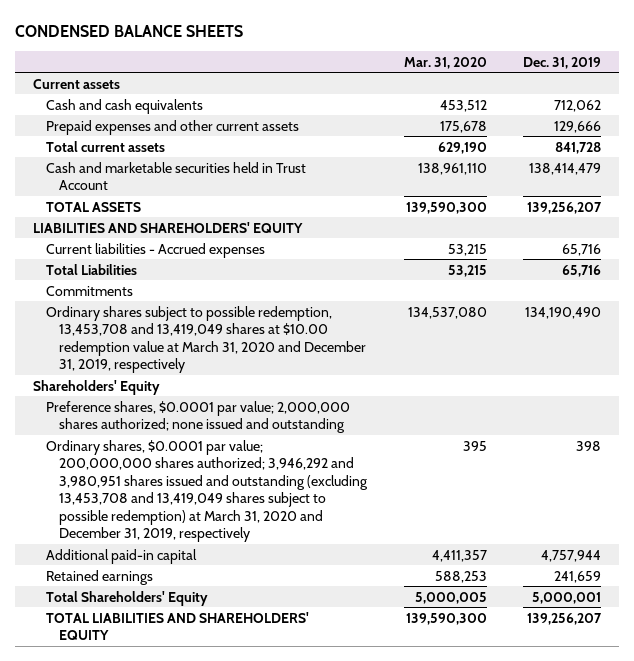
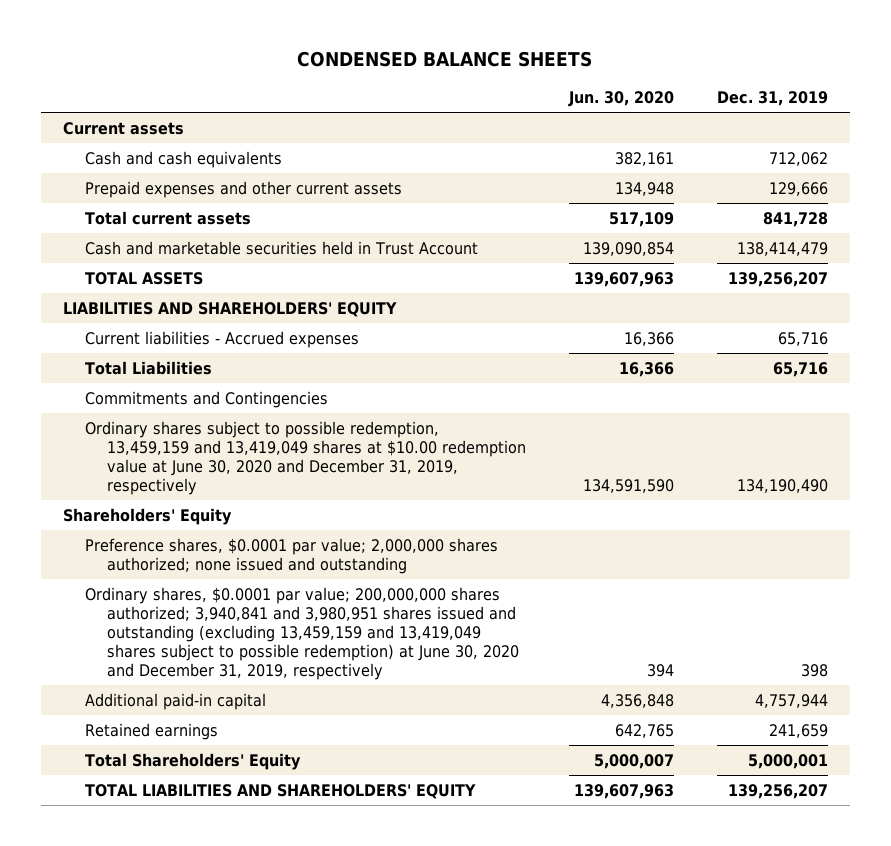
- | Mar. 31, 2020 | Dec. 31, 2019
+ | Jun. 30, 2020 | Dec. 31, 2019
- Commitments
- Ordinary shares subject to possible redemption, 13,453,708 and 13,419,049 shares at $10.00 redemption value at March 31, 2020 and December 31, 2019, respectively | 134,537,080 | 134,190,490
+ Commitments and Contingencies
+ Ordinary shares subject to possible redemption, 13,459,159 and 13,419,049 shares at $10.00 redemption value at June 30, 2020 and December 31, 2019, respectively | 134,591,590 | 134,190,490
- Ordinary shares, $0.0001 par value; 200,000,000 shares authorized; 3,946,292 and 3,980,951 shares issued and outstanding (excluding 13,453,708 and 13,419,049 shares subject to possible redemption) at March 31, 2020 and December 31, 2019, respectively | 395 | 398
+ Ordinary shares, $0.0001 par value; 200,000,000 shares authorized; 3,940,841 and 3,980,951 shares issued and outstanding (excluding 13,459,159 and 13,419,049 shares subject to possible redemption) at June 30, 2020 and December 31, 2019, respectively | 394 | 398

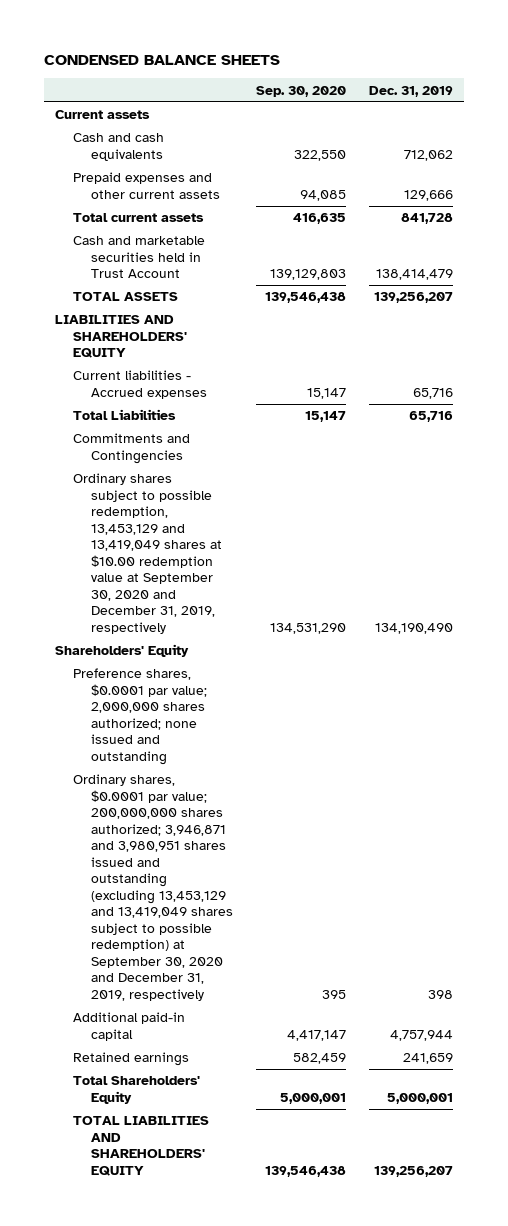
- | Jun. 30, 2020 | Dec. 31, 2019
+ | Sep. 30, 2020 | Dec. 31, 2019
- Ordinary shares subject to possible redemption, 13,459,159 and 13,419,049 shares at $10.00 redemption value at June 30, 2020 and December 31, 2019, respectively | 134,591,590 | 134,190,490
+ Ordinary shares subject to possible redemption, 13,453,129 and 13,419,049 shares at $10.00 redemption value at September 30, 2020 and December 31, 2019, respectively | 134,531,290 | 134,190,490
- Ordinary shares, $0.0001 par value; 200,000,000 shares authorized; 3,940,841 and 3,980,951 shares issued and outstanding (excluding 13,459,159 and 13,419,049 shares subject to possible redemption) at June 30, 2020 and December 31, 2019, respectively | 394 | 398
+ Ordinary shares, $0.0001 par value; 200,000,000 shares authorized; 3,946,871 and 3,980,951 shares issued and outstanding (excluding 13,453,129 and 13,419,049 shares subject to possible redemption) at September 30, 2020 and December 31, 2019, respectively | 395 | 398

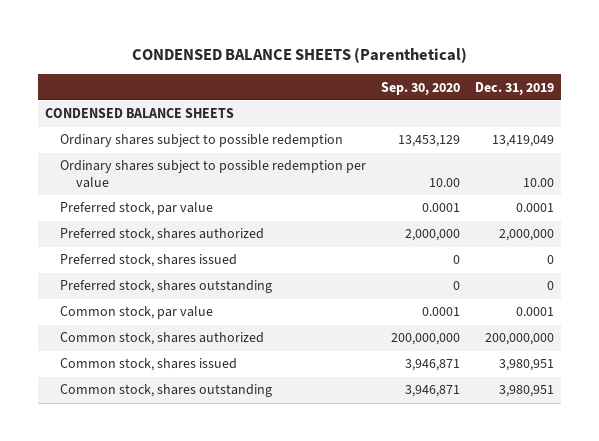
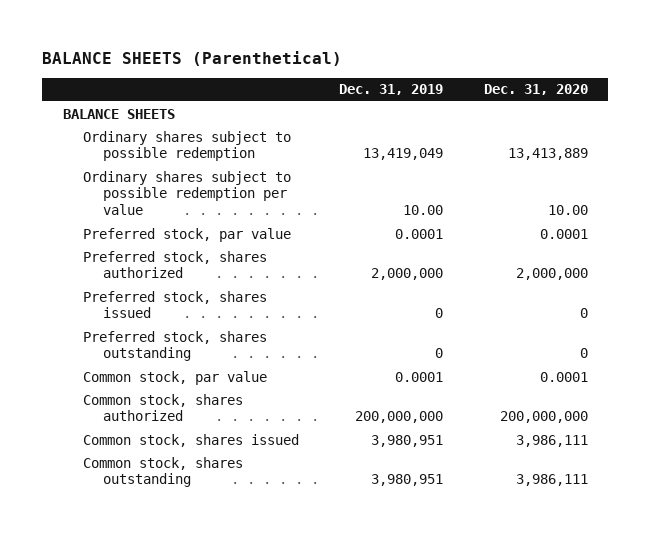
- CONDENSED BALANCE SHEETS (Parenthetical)
+ BALANCE SHEETS (Parenthetical)
- | Sep. 30, 2020 | Dec. 31, 2019
+ | Dec. 31, 2019 | Dec. 31, 2020
- CONDENSED BALANCE SHEETS
+ BALANCE SHEETS

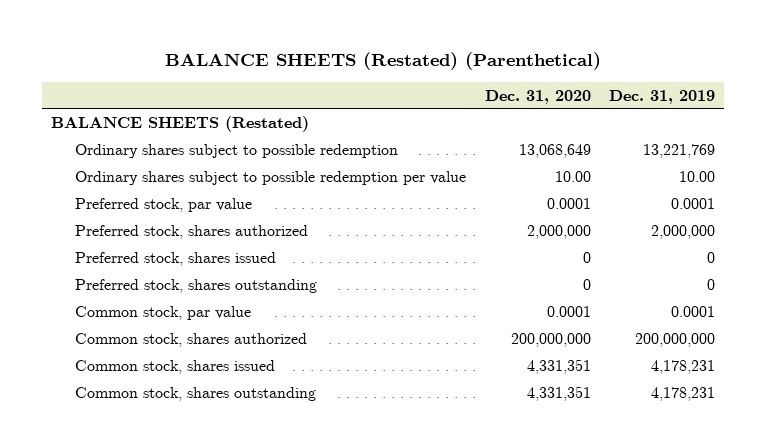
- BALANCE SHEETS (Parenthetical)
+ BALANCE SHEETS (Restated) (Parenthetical)
- | Dec. 31, 2019 | Dec. 31, 2020
+ | Dec. 31, 2020 | Dec. 31, 2019
- BALANCE SHEETS
- Ordinary shares subject to possible redemption | 13,419,049 | 13,413,889
+ BALANCE SHEETS (Restated)
+ Ordinary shares subject to possible redemption | 13,068,649 | 13,221,769
- Common stock, shares issued | 3,980,951 | 3,986,111
- Common stock, shares outstanding | 3,980,951 | 3,986,111
+ Common stock, shares issued | 4,331,351 | 4,178,231
+ Common stock, shares outstanding | 4,331,351 | 4,178,231

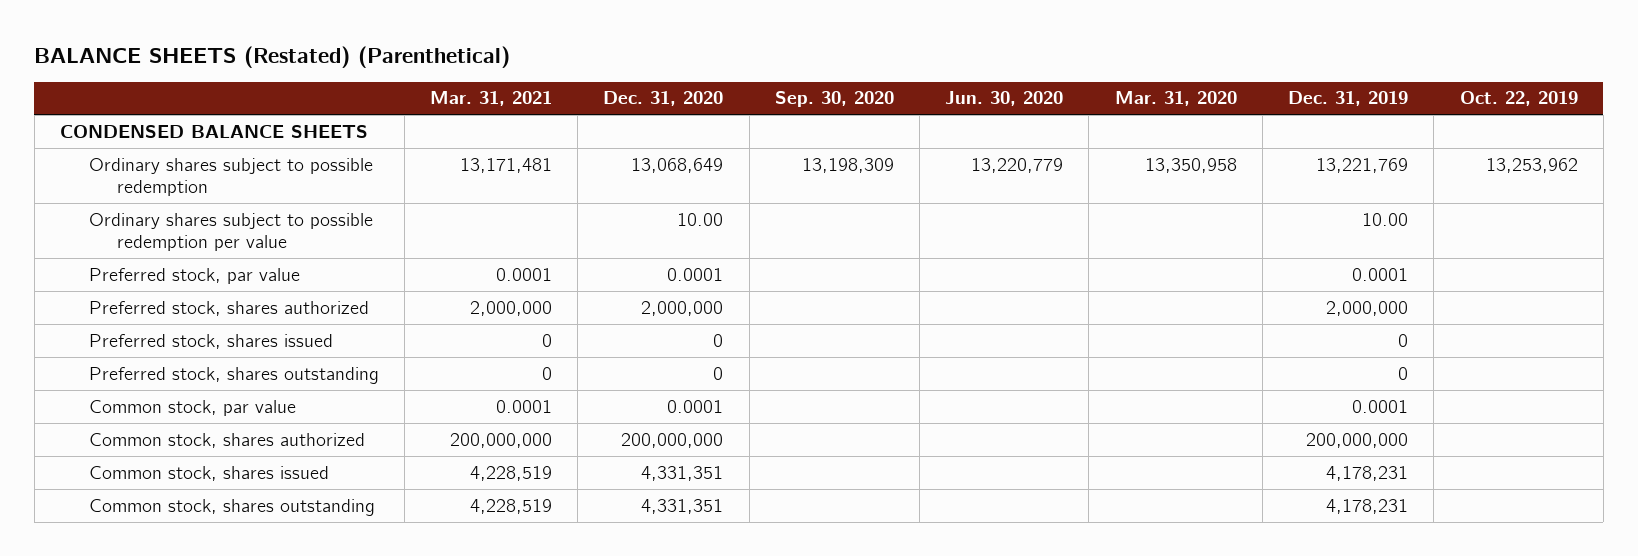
- | Dec. 31, 2020 | Dec. 31, 2019
+ | Mar. 31, 2021 | Dec. 31, 2020 | Sep. 30, 2020 | Jun. 30, 2020 | Mar. 31, 2020 | Dec. 31, 2019 | Oct. 22, 2019
- BALANCE SHEETS (Restated)
+ CONDENSED BALANCE SHEETS

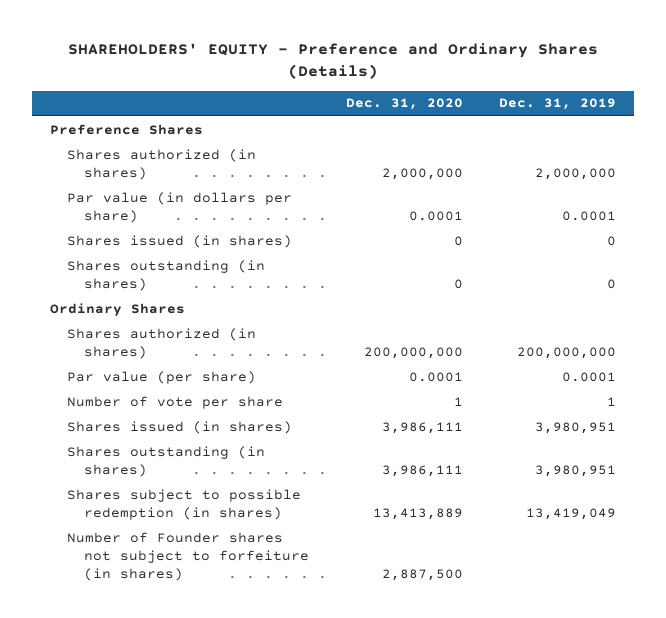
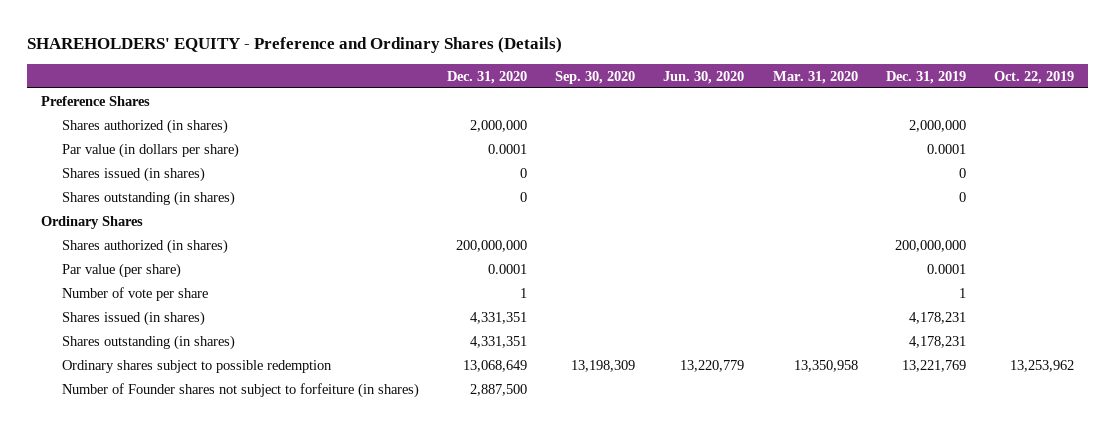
- | Dec. 31, 2020 | Dec. 31, 2019
+ | Dec. 31, 2020 | Sep. 30, 2020 | Jun. 30, 2020 | Mar. 31, 2020 | Dec. 31, 2019 | Oct. 22, 2019
- Shares issued (in shares) | 3,986,111 | 3,980,951
- Shares outstanding (in shares) | 3,986,111 | 3,980,951
- Shares subject to possible redemption (in shares) | 13,413,889 | 13,419,049
+ Shares issued (in shares) | 4,331,351 | | | | 4,178,231 |
+ Shares outstanding (in shares) | 4,331,351 | | | | 4,178,231 |
+ Ordinary shares subject to possible redemption | 13,068,649 | 13,198,309 | 13,220,779 | 13,350,958 | 13,221,769 | 13,253,962

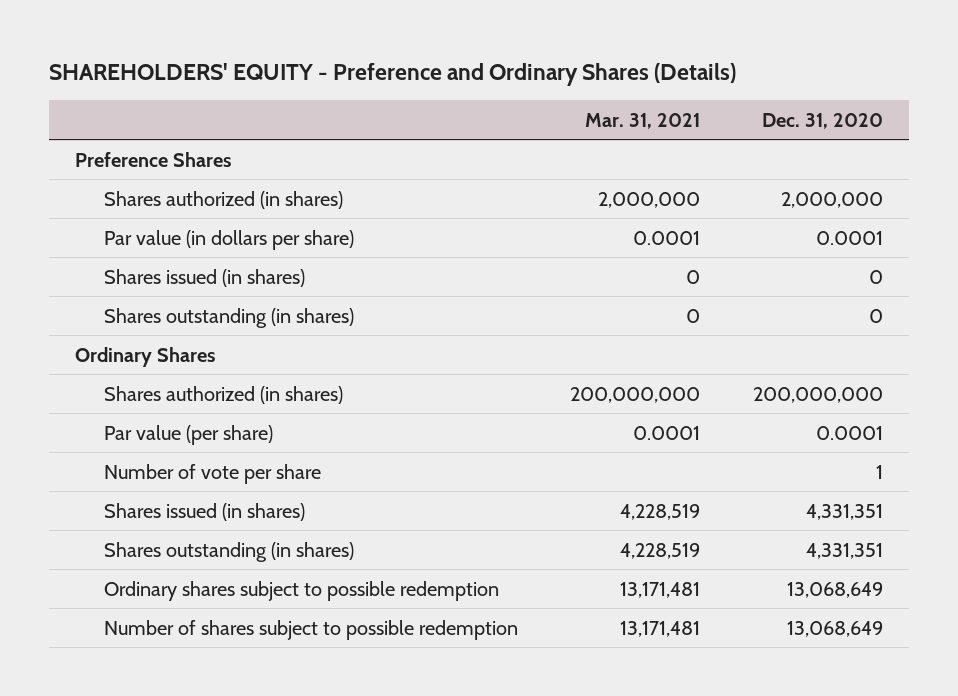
- | Dec. 31, 2020 | Sep. 30, 2020 | Jun. 30, 2020 | Mar. 31, 2020 | Dec. 31, 2019 | Oct. 22, 2019
+ | Mar. 31, 2021 | Dec. 31, 2020
- Number of Founder shares not subject to forfeiture (in shares) | 2,887,500 | | | | |
+ Number of shares subject to possible redemption | 13,171,481 | 13,068,649

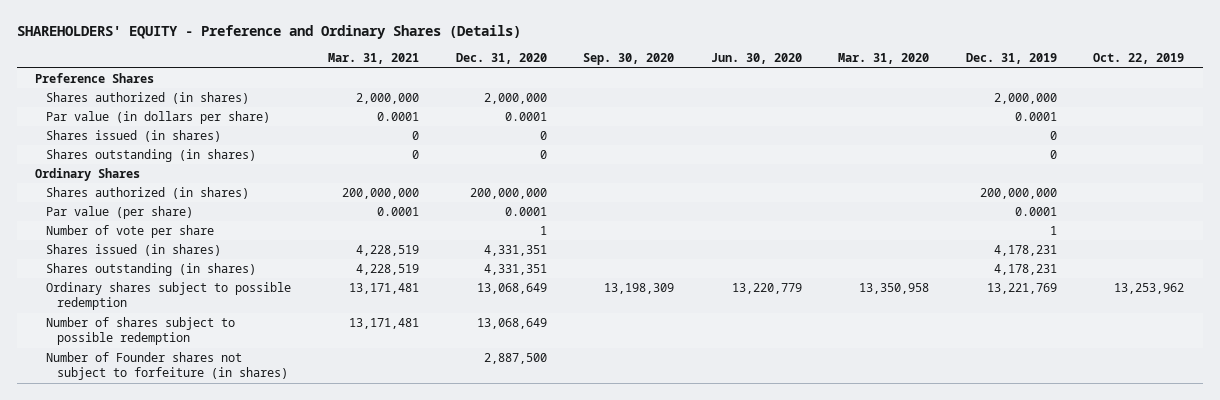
- | Mar. 31, 2021 | Dec. 31, 2020
+ | Mar. 31, 2021 | Dec. 31, 2020 | Sep. 30, 2020 | Jun. 30, 2020 | Mar. 31, 2020 | Dec. 31, 2019 | Oct. 22, 2019
+ Number of Founder shares not subject to forfeiture (in shares) | | 2,887,500 | | | | |

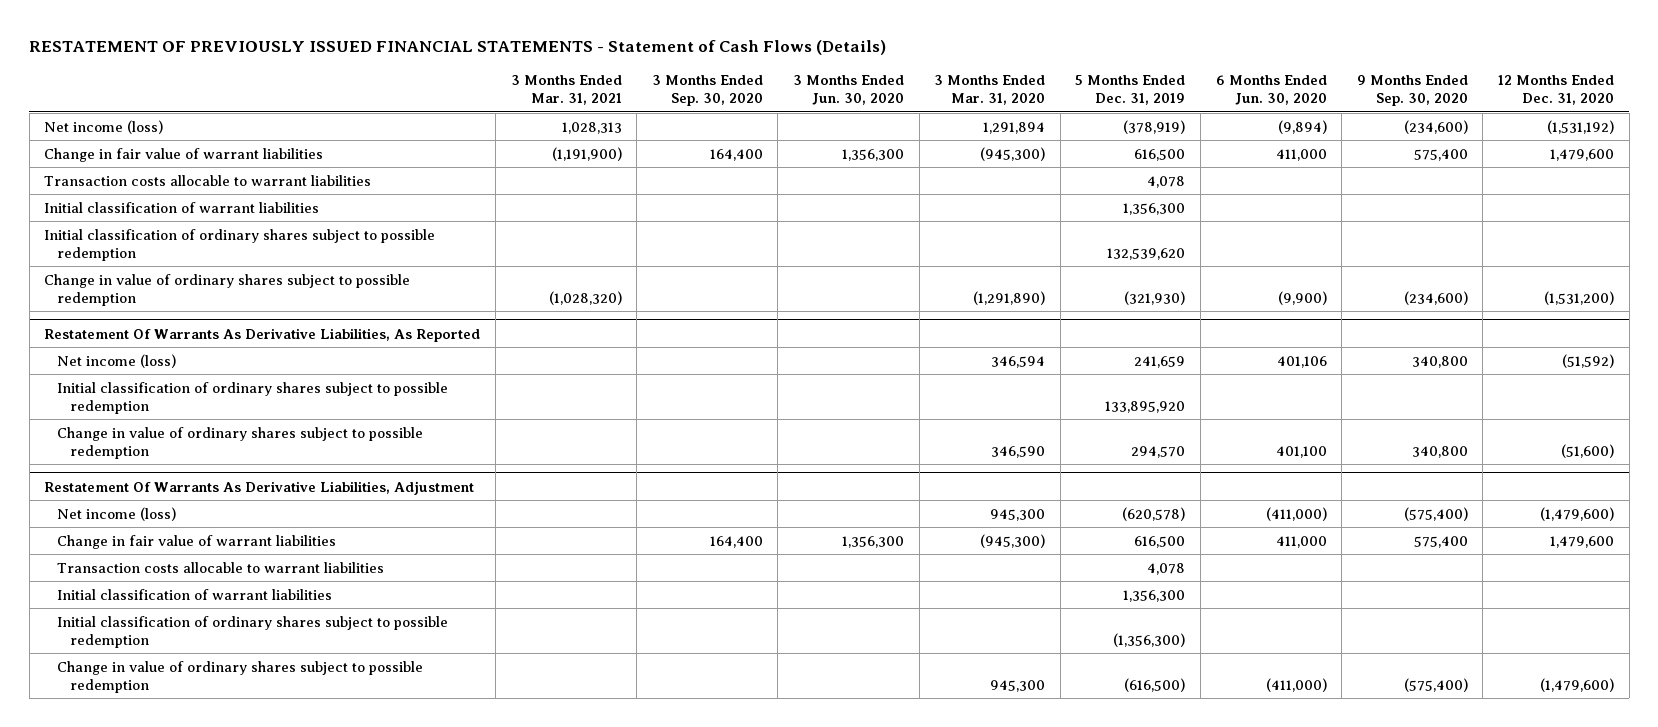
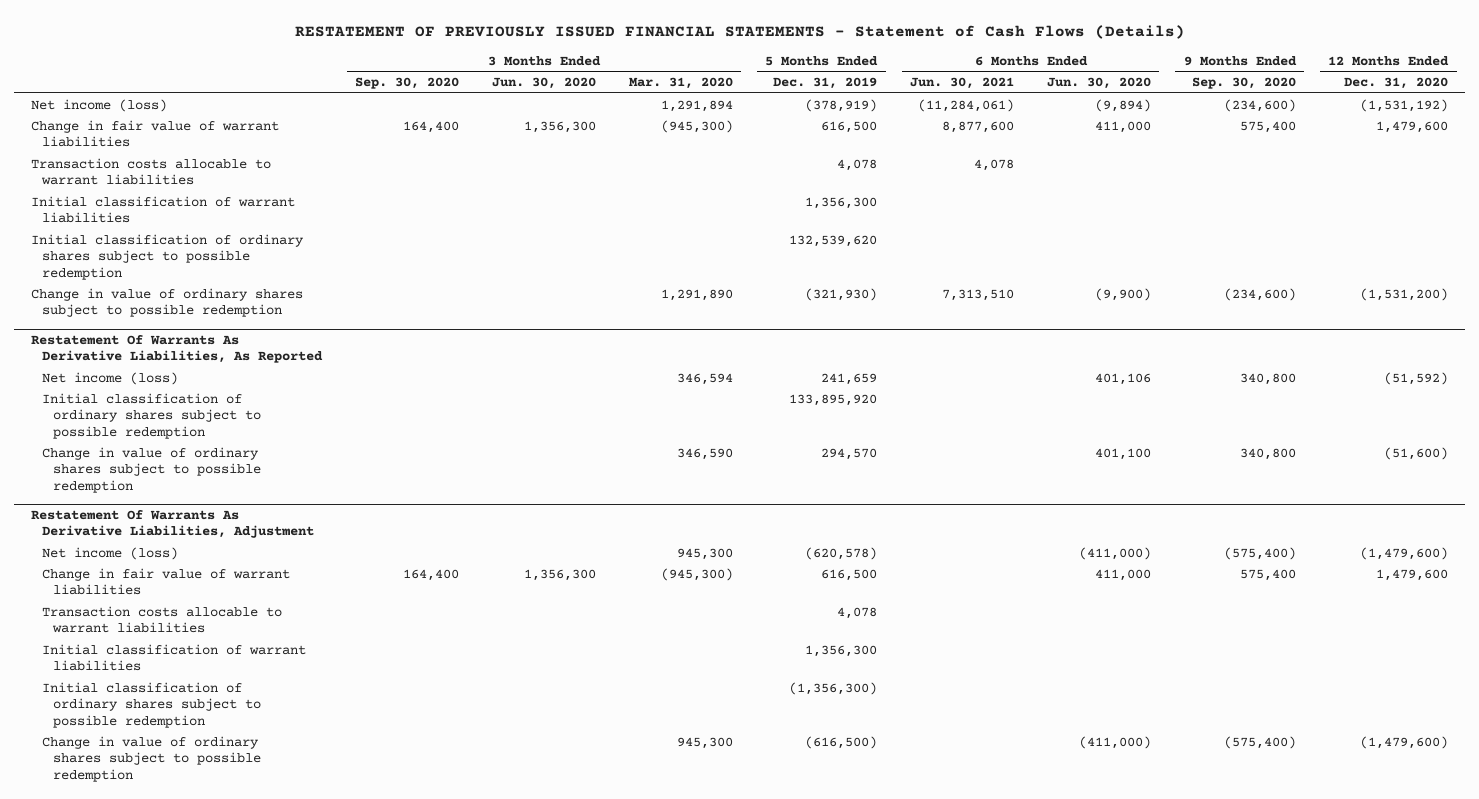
- | 3 Months Ended Mar. 31, 2021 | 3 Months Ended Sep. 30, 2020 | 3 Months Ended Jun. 30, 2020 | 3 Months Ended Mar. 31, 2020 | 5 Months Ended Dec. 31, 2019 | 6 Months Ended Jun. 30, 2020 | 9 Months Ended Sep. 30, 2020 | 12 Months Ended Dec. 31, 2020
+ | 3 Months Ended Sep. 30, 2020 | 3 Months Ended Jun. 30, 2020 | 3 Months Ended Mar. 31, 2020 | 5 Months Ended Dec. 31, 2019 | 6 Months Ended Jun. 30, 2021 | 6 Months Ended Jun. 30, 2020 | 9 Months Ended Sep. 30, 2020 | 12 Months Ended Dec. 31, 2020
- Change in value of ordinary shares subject to possible redemption | (1,028,320) | | | (1,291,890) | (321,930) | (9,900) | (234,600) | (1,531,200)
+ Change in value of ordinary shares subject to possible redemption | | | 1,291,890 | (321,930) | 7,313,510 | (9,900) | (234,600) | (1,531,200)

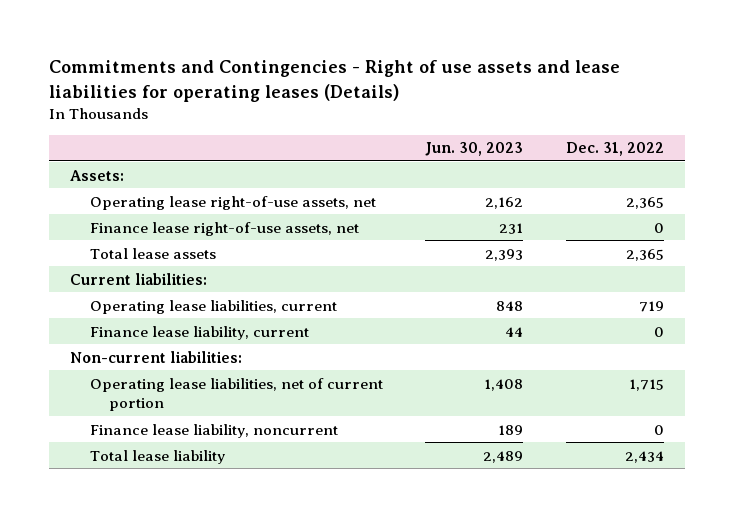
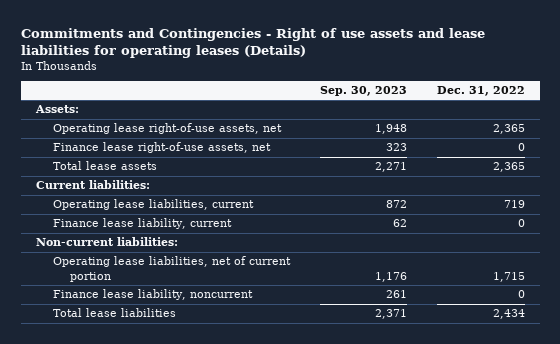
- | Jun. 30, 2023 | Dec. 31, 2022
+ | Sep. 30, 2023 | Dec. 31, 2022
- Total lease liability | 2,489 | 2,434
+ Total lease liabilities | 2,371 | 2,434

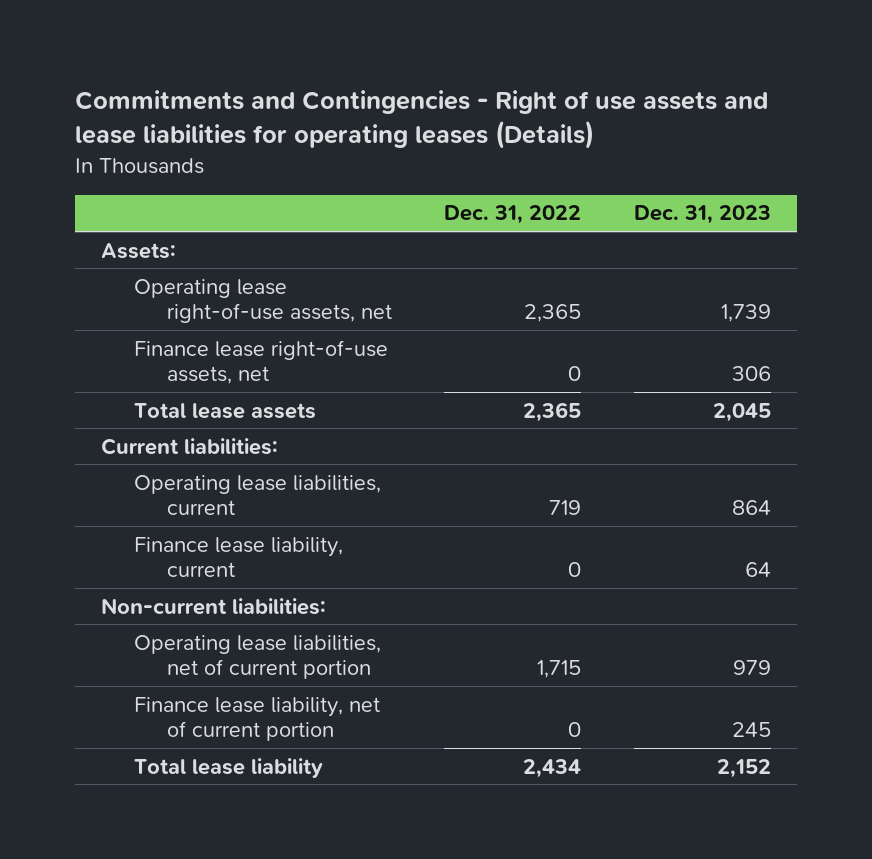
- | Sep. 30, 2023 | Dec. 31, 2022
+ | Dec. 31, 2022 | Dec. 31, 2023
- Finance lease liability, noncurrent | 261 | 0
- Total lease liabilities | 2,371 | 2,434
+ Finance lease liability, net of current portion | 0 | 245
+ Total lease liability | 2,434 | 2,152

